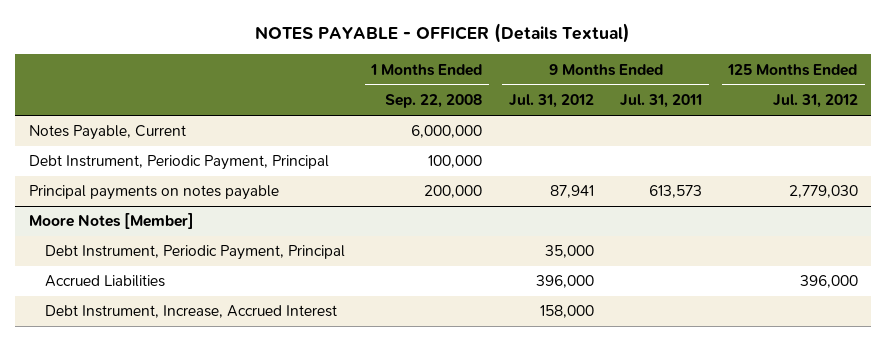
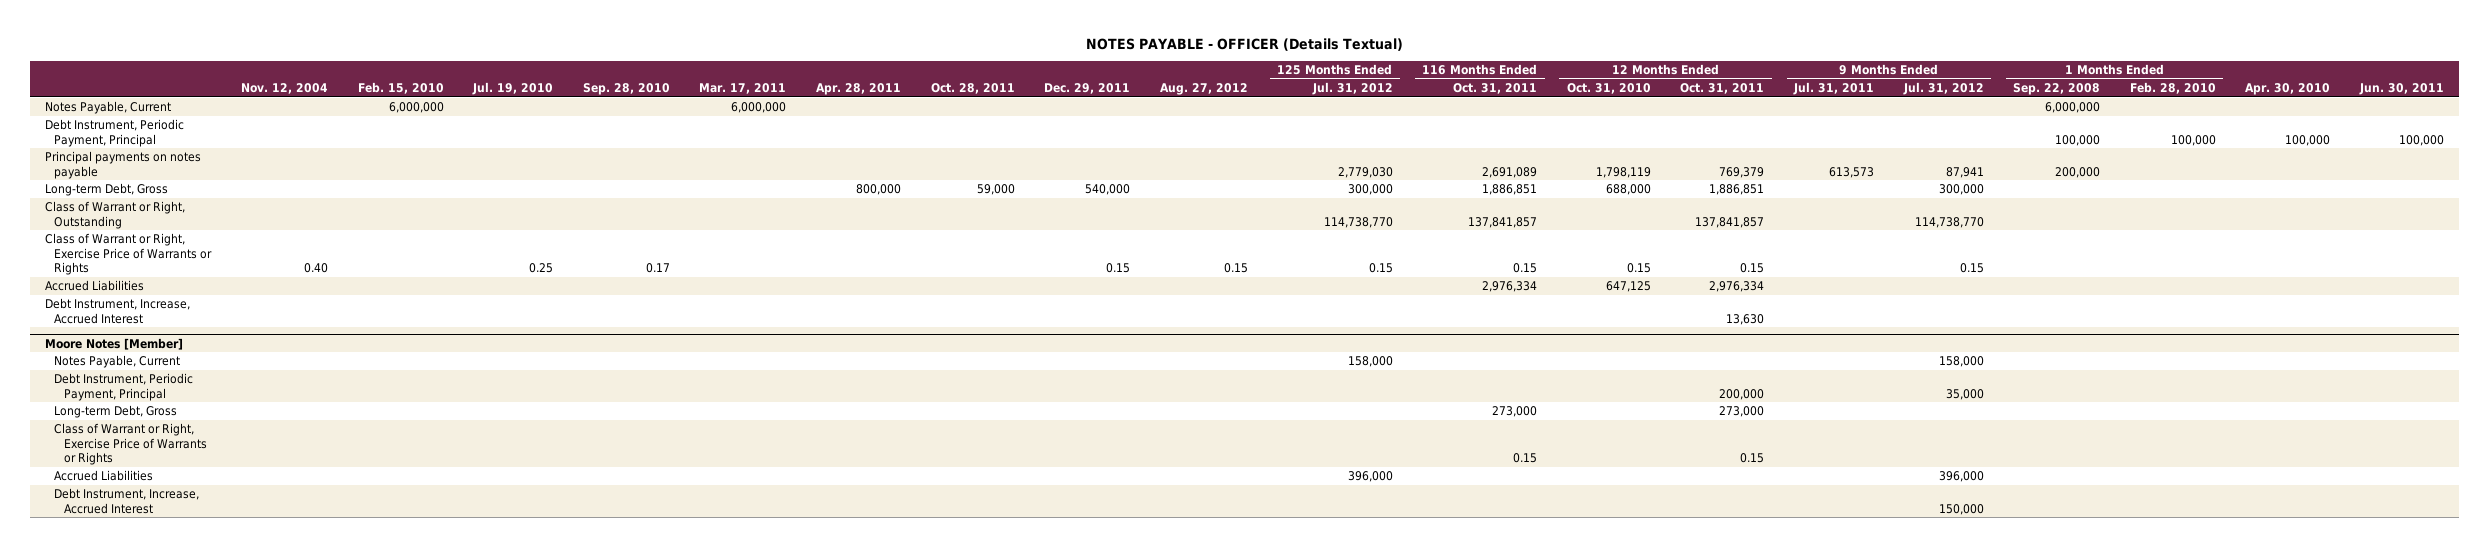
- | 1 Months Ended Sep. 22, 2008 | 9 Months Ended Jul. 31, 2012 | 9 Months Ended Jul. 31, 2011 | 125 Months Ended Jul. 31, 2012
+ | Nov. 12, 2004 | Feb. 15, 2010 | Jul. 19, 2010 | Sep. 28, 2010 | Mar. 17, 2011 | Apr. 28, 2011 | Oct. 28, 2011 | Dec. 29, 2011 | Aug. 27, 2012 | 125 Months Ended Jul. 31, 2012 | 116 Months Ended Oct. 31, 2011 | 12 Months Ended Oct. 31, 2010 | 12 Months Ended Oct. 31, 2011 | 9 Months Ended Jul. 31, 2011 | 9 Months Ended Jul. 31, 2012 | 1 Months Ended Sep. 22, 2008 | 1 Months Ended Feb. 28, 2010 | Apr. 30, 2010 | Jun. 30, 2011
+ Long-term Debt, Gross | | | | | | 800,000 | 59,000 | 540,000 | | 300,000 | 1,886,851 | 688,000 | 1,886,851 | | 300,000 | | | |
+ Class of Warrant or Right, Outstanding | | | | | | | | | | 114,738,770 | 137,841,857 | | 137,841,857 | | 114,738,770 | | | |
+ Class of Warrant or Right, Exercise Price of Warrants or Rights | 0.40 | | 0.25 | 0.17 | | | | 0.15 | 0.15 | 0.15 | 0.15 | 0.15 | 0.15 | | 0.15 | | | |
+ Accrued Liabilities | | | | | | | | | | | 2,976,334 | 647,125 | 2,976,334 | | | | | |
+ Debt Instrument, Increase, Accrued Interest | | | | | | | | | | | | | 13,630 | | | | | |
@ Moore Notes [Member]
+ Notes Payable, Current | | | | | | | | | | 158,000 | | | | | 158,000 | | | |
+ Long-term Debt, Gross | | | | | | | | | | | 273,000 | | 273,000 | | | | | |
+ Class of Warrant or Right, Exercise Price of Warrants or Rights | | | | | | | | | | | 0.15 | | 0.15 | | | | | |
- Debt Instrument, Increase, Accrued Interest | | 158,000 | |
+ Debt Instrument, Increase, Accrued Interest | | | | | | | | | | | | | | | 150,000 | | | |

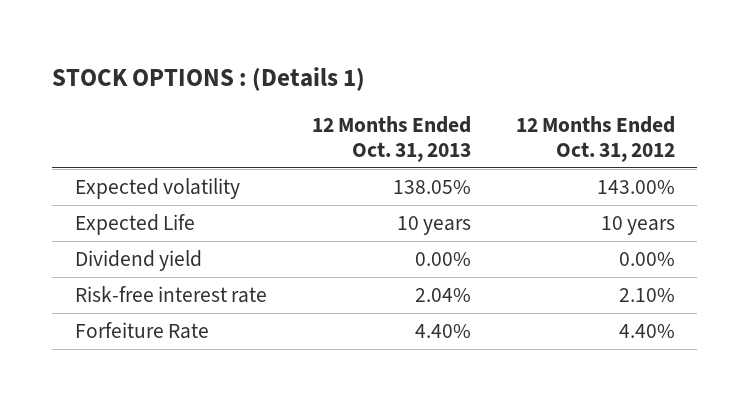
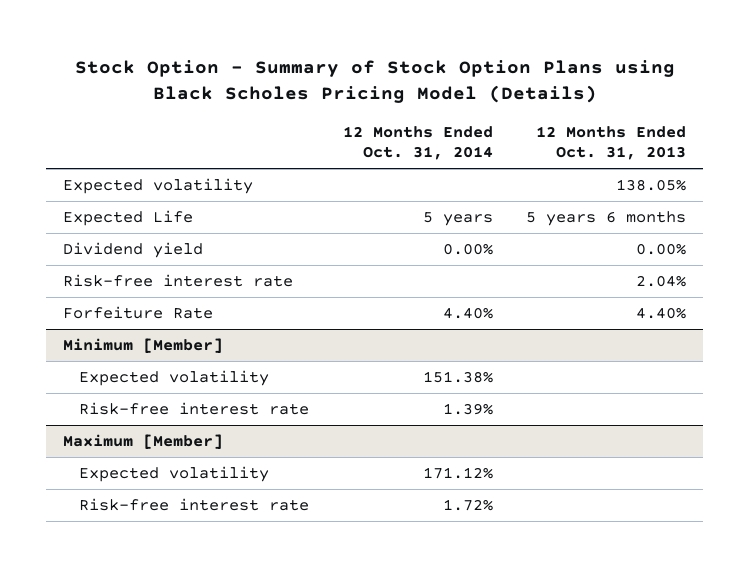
- STOCK OPTIONS : (Details 1)
+ Stock Option - Summary of Stock Option Plans using Black Scholes Pricing Model (Details)
- | 12 Months Ended Oct. 31, 2013 | 12 Months Ended Oct. 31, 2012
+ | 12 Months Ended Oct. 31, 2014 | 12 Months Ended Oct. 31, 2013
- Expected Life | 10 years | 10 years
+ Expected Life | 5 years | 5 years 6 months
+ Minimum [Member]
+ Expected volatility | 151.38% |
+ Risk-free interest rate | 1.39% |
+ Maximum [Member]
+ Expected volatility | 171.12% |
+ Risk-free interest rate | 1.72% |

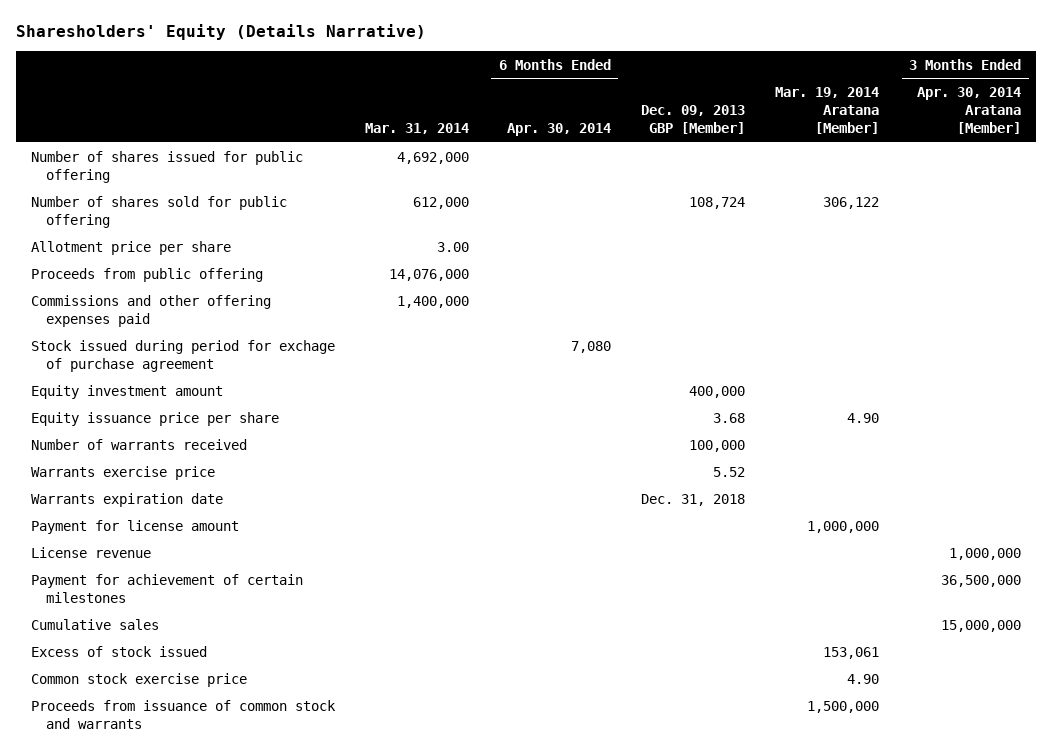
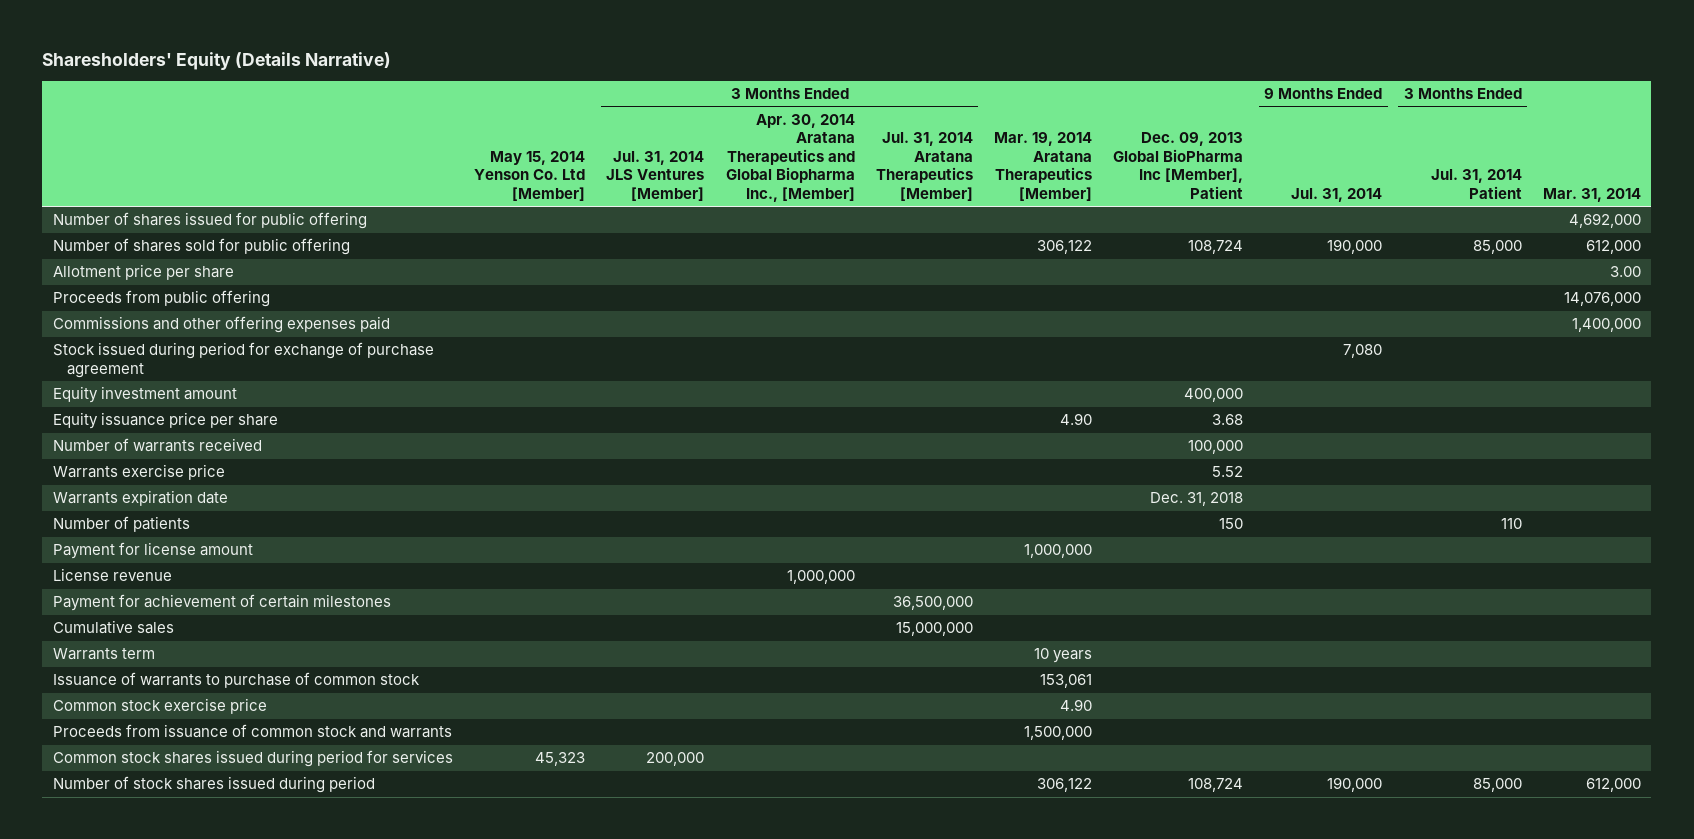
- | Mar. 31, 2014 | 6 Months Ended Apr. 30, 2014 | Dec. 09, 2013 GBP [Member] | Mar. 19, 2014 Aratana [Member] | 3 Months Ended Apr. 30, 2014 Aratana [Member]
+ | May 15, 2014 Yenson Co. Ltd [Member] | 3 Months Ended Jul. 31, 2014 JLS Ventures [Member] | 3 Months Ended Apr. 30, 2014 Aratana Therapeutics and Global Biopharma Inc., [Member] | 3 Months Ended Jul. 31, 2014 Aratana Therapeutics [Member] | Mar. 19, 2014 Aratana Therapeutics [Member] | Dec. 09, 2013 Global BioPharma Inc [Member], Patient | 9 Months Ended Jul. 31, 2014 | 3 Months Ended Jul. 31, 2014 Patient | Mar. 31, 2014
- Stock issued during period for exchage of purchase agreement | | 7,080 | | |
+ Stock issued during period for exchange of purchase agreement | | | | | | | 7,080 | |
+ Number of patients | | | | | | 150 | | 110 |
- Excess of stock issued | | | | 153,061 |
+ Warrants term | | | | | 10 years | | | |
+ Issuance of warrants to purchase of common stock | | | | | 153,061 | | | |
+ Common stock shares issued during period for services | 45,323 | 200,000 | | | | | | |
+ Number of stock shares issued during period | | | | | 306,122 | 108,724 | 190,000 | 85,000 | 612,000

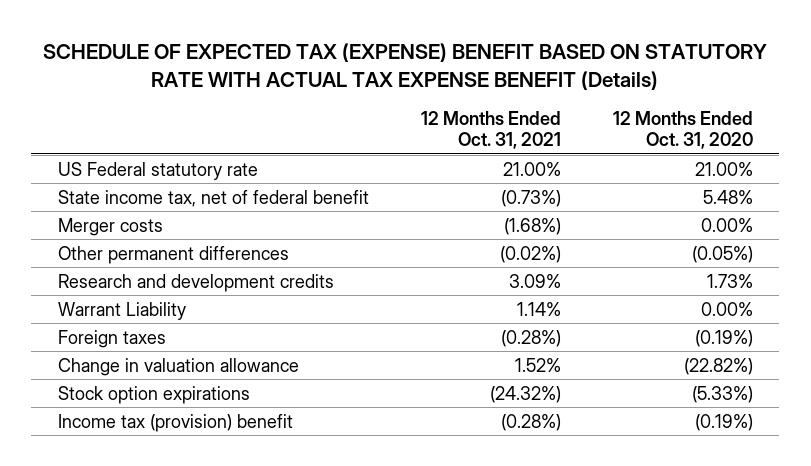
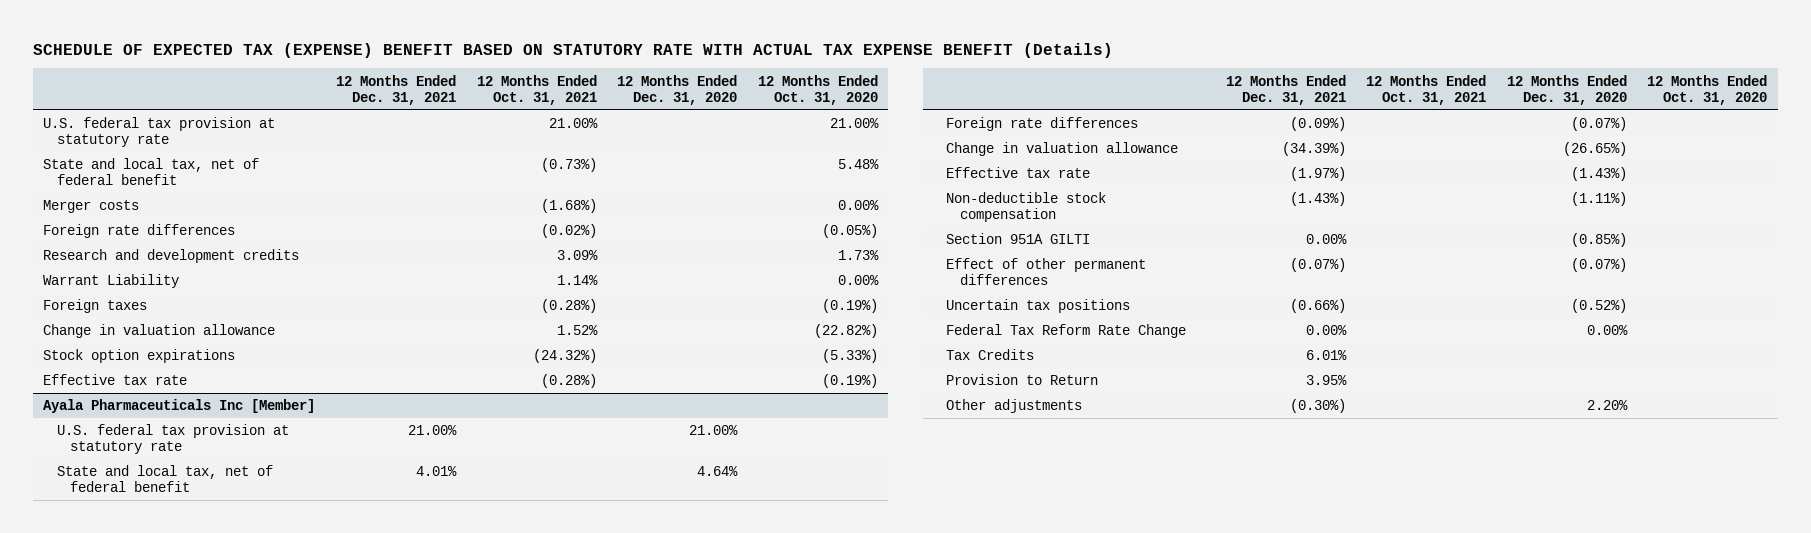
- | 12 Months Ended Oct. 31, 2021 | 12 Months Ended Oct. 31, 2020
+ | 12 Months Ended Dec. 31, 2021 | 12 Months Ended Oct. 31, 2021 | 12 Months Ended Dec. 31, 2020 | 12 Months Ended Oct. 31, 2020
- US Federal statutory rate | 21.00% | 21.00%
- State income tax, net of federal benefit | (0.73%) | 5.48%
+ U.S. federal tax provision at statutory rate | | 21.00% | | 21.00%
+ State and local tax, net of federal benefit | | (0.73%) | | 5.48%
- Other permanent differences | (0.02%) | (0.05%)
+ Foreign rate differences | | (0.02%) | | (0.05%)
- Income tax (provision) benefit | (0.28%) | (0.19%)
+ Effective tax rate | | (0.28%) | | (0.19%)
+ Ayala Pharmaceuticals Inc [Member]
+ U.S. federal tax provision at statutory rate | 21.00% | | 21.00% |
+ State and local tax, net of federal benefit | 4.01% | | 4.64% |
+ Foreign rate differences | (0.09%) | | (0.07%) |
+ Change in valuation allowance | (34.39%) | | (26.65%) |
+ Effective tax rate | (1.97%) | | (1.43%) |
+ Non-deductible stock compensation | (1.43%) | | (1.11%) |
+ Section 951A GILTI | 0.00% | | (0.85%) |
+ Effect of other permanent differences | (0.07%) | | (0.07%) |
+ Uncertain tax positions | (0.66%) | | (0.52%) |
+ Federal Tax Reform Rate Change | 0.00% | | 0.00% |
+ Tax Credits | 6.01% | | |
+ Provision to Return | 3.95% | | |
+ Other adjustments | (0.30%) | | 2.20% |

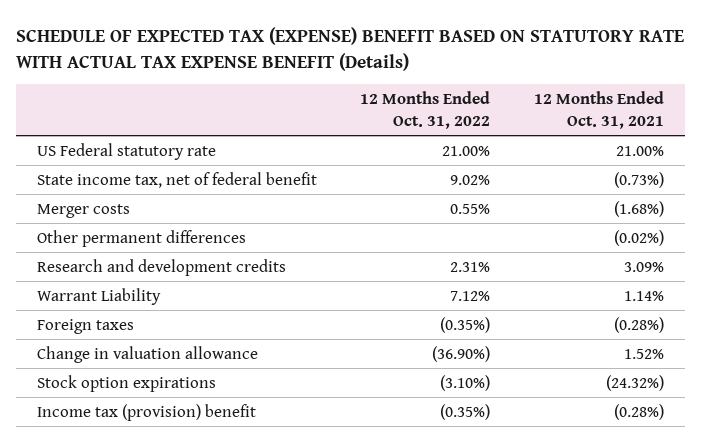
- | 12 Months Ended Dec. 31, 2021 | 12 Months Ended Oct. 31, 2021 | 12 Months Ended Dec. 31, 2020 | 12 Months Ended Oct. 31, 2020
+ | 12 Months Ended Oct. 31, 2022 | 12 Months Ended Oct. 31, 2021
- U.S. federal tax provision at statutory rate | | 21.00% | | 21.00%
- State and local tax, net of federal benefit | | (0.73%) | | 5.48%
+ US Federal statutory rate | 21.00% | 21.00%
+ State income tax, net of federal benefit | 9.02% | (0.73%)
- Foreign rate differences | | (0.02%) | | (0.05%)
+ Other permanent differences | | (0.02%)
- Effective tax rate | | (0.28%) | | (0.19%)
- Ayala Pharmaceuticals Inc [Member]
- U.S. federal tax provision at statutory rate | 21.00% | | 21.00% |
- State and local tax, net of federal benefit | 4.01% | | 4.64% |
- Foreign rate differences | (0.09%) | | (0.07%) |
- Change in valuation allowance | (34.39%) | | (26.65%) |
- Effective tax rate | (1.97%) | | (1.43%) |
- Non-deductible stock compensation | (1.43%) | | (1.11%) |
- Section 951A GILTI | 0.00% | | (0.85%) |
- Effect of other permanent differences | (0.07%) | | (0.07%) |
- Uncertain tax positions | (0.66%) | | (0.52%) |
- Federal Tax Reform Rate Change | 0.00% | | 0.00% |
- Tax Credits | 6.01% | | |
- Provision to Return | 3.95% | | |
- Other adjustments | (0.30%) | | 2.20% |
+ Income tax (provision) benefit | (0.35%) | (0.28%)

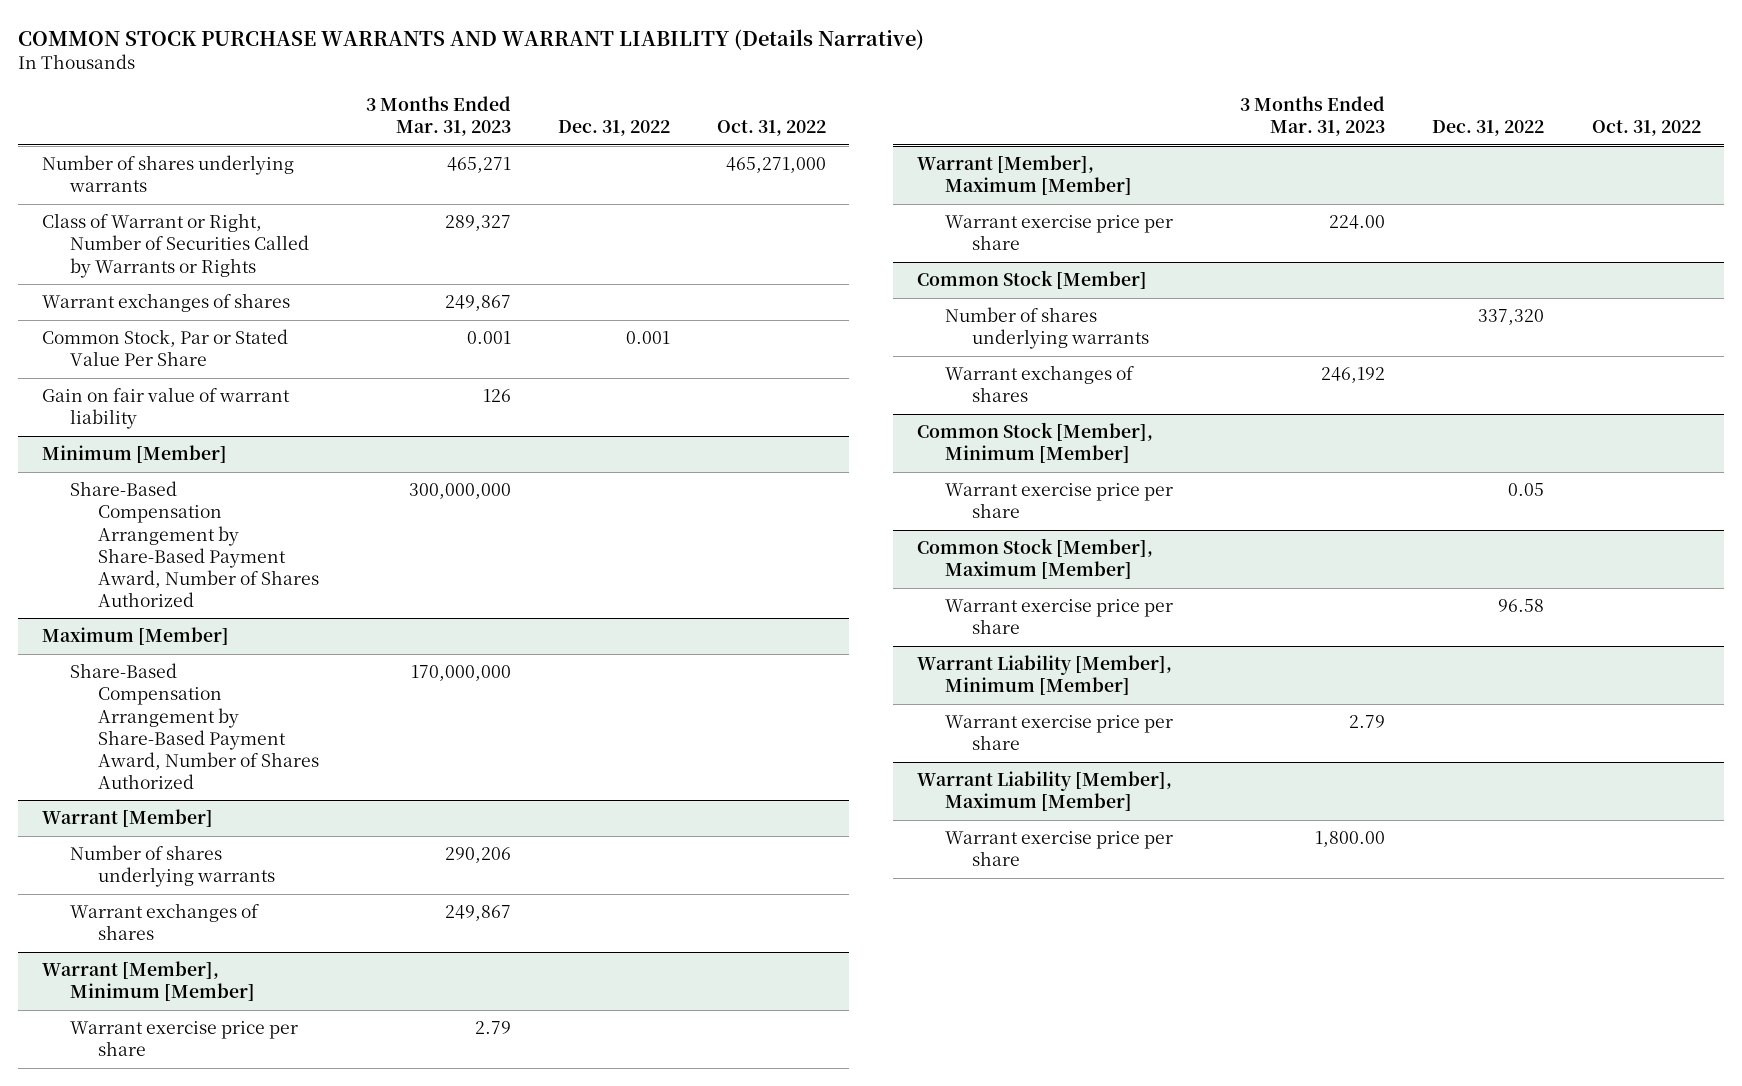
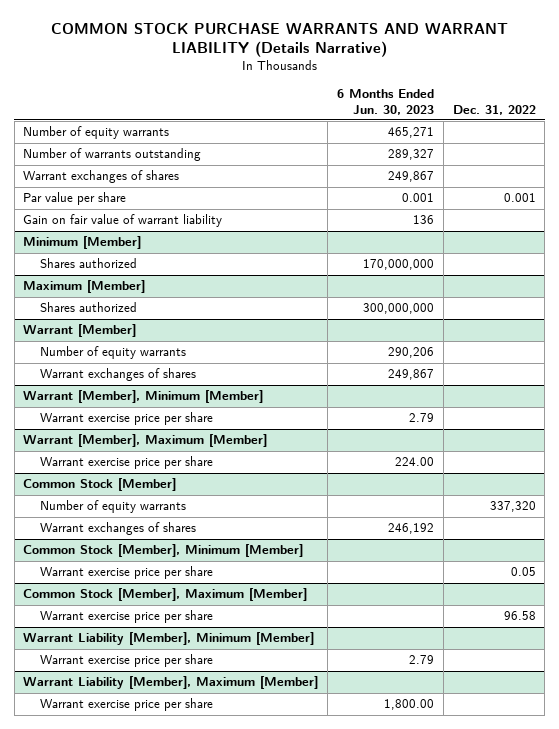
- | 3 Months Ended Mar. 31, 2023 | Dec. 31, 2022 | Oct. 31, 2022
+ | 6 Months Ended Jun. 30, 2023 | Dec. 31, 2022
- Number of shares underlying warrants | 465,271 | | 465,271,000
- Class of Warrant or Right, Number of Securities Called by Warrants or Rights | 289,327 | |
+ Number of equity warrants | 465,271 |
+ Number of warrants outstanding | 289,327 |
- Common Stock, Par or Stated Value Per Share | 0.001 | 0.001 |
+ Par value per share | 0.001 | 0.001
@ Minimum [Member]
- Share-Based Compensation Arrangement by Share-Based Payment Award, Number of Shares Authorized | 300,000,000 | |
+ Shares authorized | 170,000,000 |
@ Maximum [Member]
- Share-Based Compensation Arrangement by Share-Based Payment Award, Number of Shares Authorized | 170,000,000 | |
+ Shares authorized | 300,000,000 |
@ Warrant [Member]
- Number of shares underlying warrants | 290,206 | |
+ Number of equity warrants | 290,206 |
@ Common Stock [Member]
- Number of shares underlying warrants | | 337,320 |
+ Number of equity warrants | | 337,320

